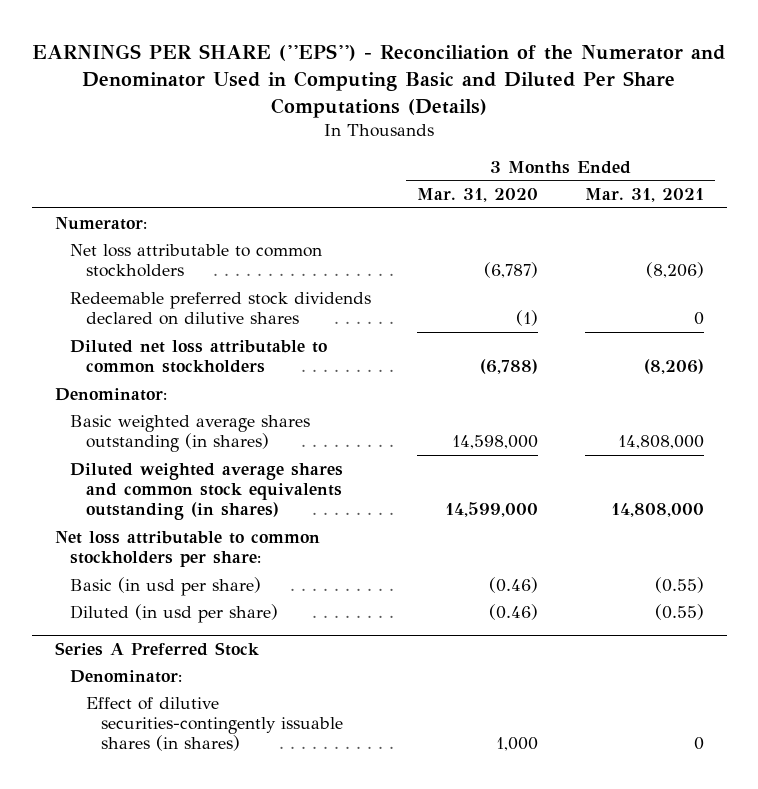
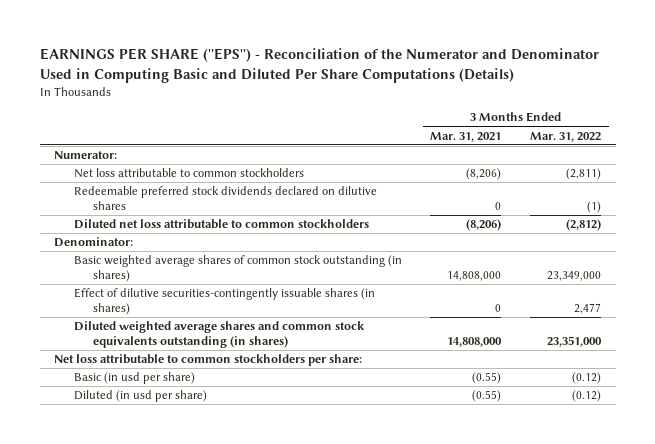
- | 3 Months Ended Mar. 31, 2020 | 3 Months Ended Mar. 31, 2021
+ | 3 Months Ended Mar. 31, 2021 | 3 Months Ended Mar. 31, 2022
- Basic weighted average shares outstanding (in shares) | 14,598,000 | 14,808,000
+ Basic weighted average shares of common stock outstanding (in shares) | 14,808,000 | 23,349,000
+ Effect of dilutive securities-contingently issuable shares (in shares) | 0 | 2,477
- Series A Preferred Stock
- Denominator:
- Effect of dilutive securities-contingently issuable shares (in shares) | 1,000 | 0

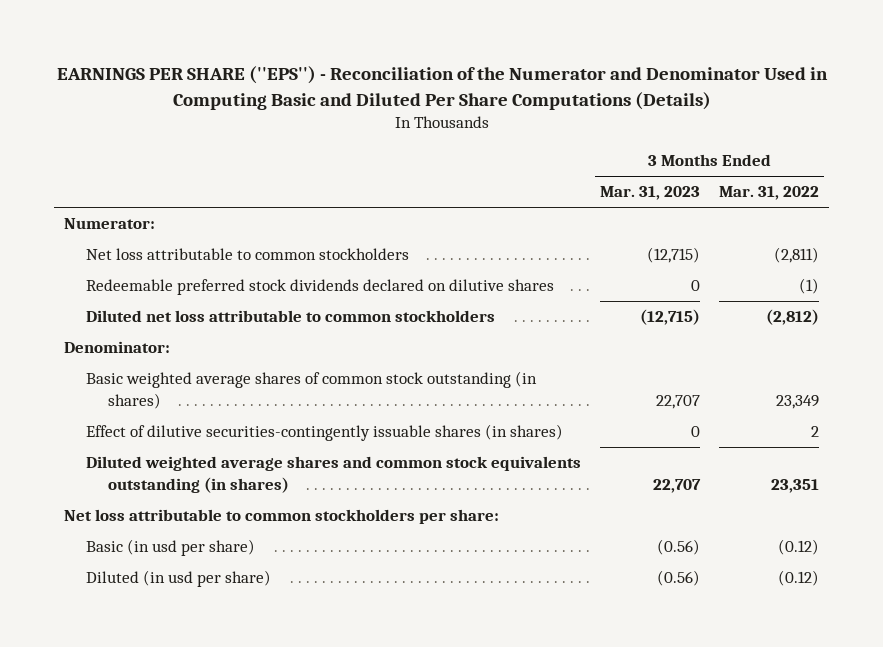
- | 3 Months Ended Mar. 31, 2021 | 3 Months Ended Mar. 31, 2022
+ | 3 Months Ended Mar. 31, 2023 | 3 Months Ended Mar. 31, 2022
- Basic weighted average shares of common stock outstanding (in shares) | 14,808,000 | 23,349,000
- Effect of dilutive securities-contingently issuable shares (in shares) | 0 | 2,477
- Diluted weighted average shares and common stock equivalents outstanding (in shares) | 14,808,000 | 23,351,000
+ Basic weighted average shares of common stock outstanding (in shares) | 22,707 | 23,349
+ Effect of dilutive securities-contingently issuable shares (in shares) | 0 | 2
+ Diluted weighted average shares and common stock equivalents outstanding (in shares) | 22,707 | 23,351

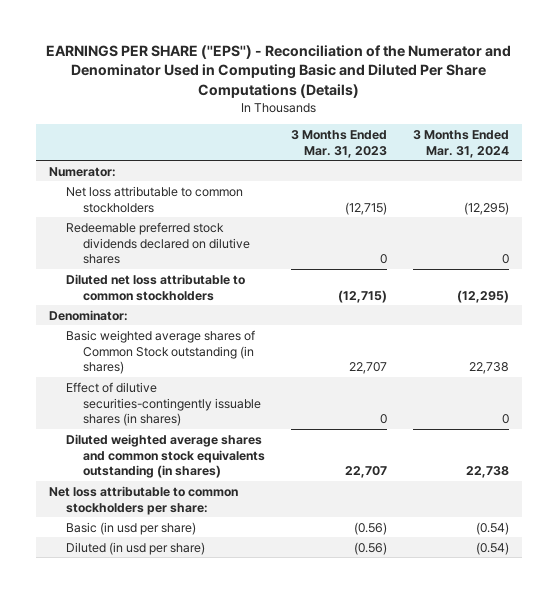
- | 3 Months Ended Mar. 31, 2023 | 3 Months Ended Mar. 31, 2022
+ | 3 Months Ended Mar. 31, 2023 | 3 Months Ended Mar. 31, 2024
- Basic weighted average shares of common stock outstanding (in shares) | 22,707 | 23,349
+ Basic weighted average shares of Common Stock outstanding (in shares) | 22,707 | 22,738

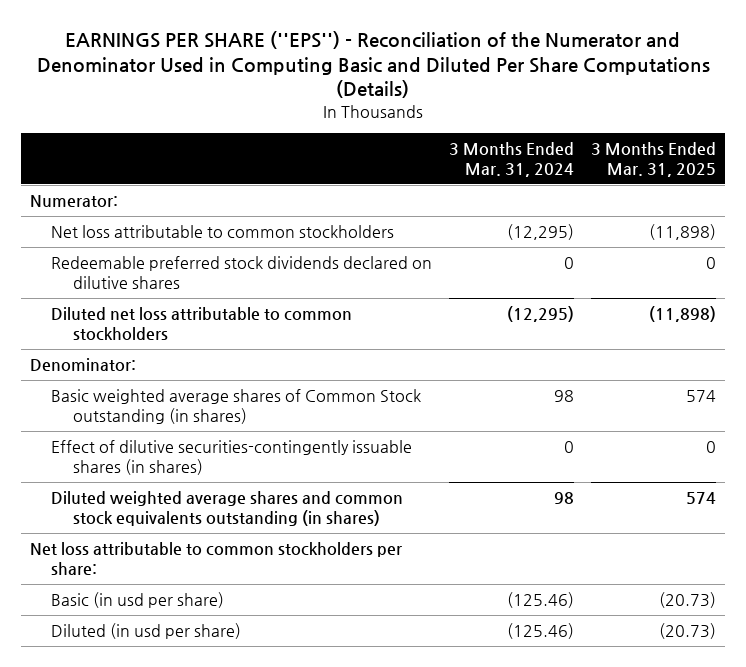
- | 3 Months Ended Mar. 31, 2023 | 3 Months Ended Mar. 31, 2024
+ | 3 Months Ended Mar. 31, 2024 | 3 Months Ended Mar. 31, 2025
- Basic weighted average shares of Common Stock outstanding (in shares) | 22,707 | 22,738
+ Basic weighted average shares of Common Stock outstanding (in shares) | 98 | 574
- Diluted weighted average shares and common stock equivalents outstanding (in shares) | 22,707 | 22,738
+ Diluted weighted average shares and common stock equivalents outstanding (in shares) | 98 | 574
- Basic (in usd per share) | (0.56) | (0.54)
- Diluted (in usd per share) | (0.56) | (0.54)
+ Basic (in usd per share) | (125.46) | (20.73)
+ Diluted (in usd per share) | (125.46) | (20.73)

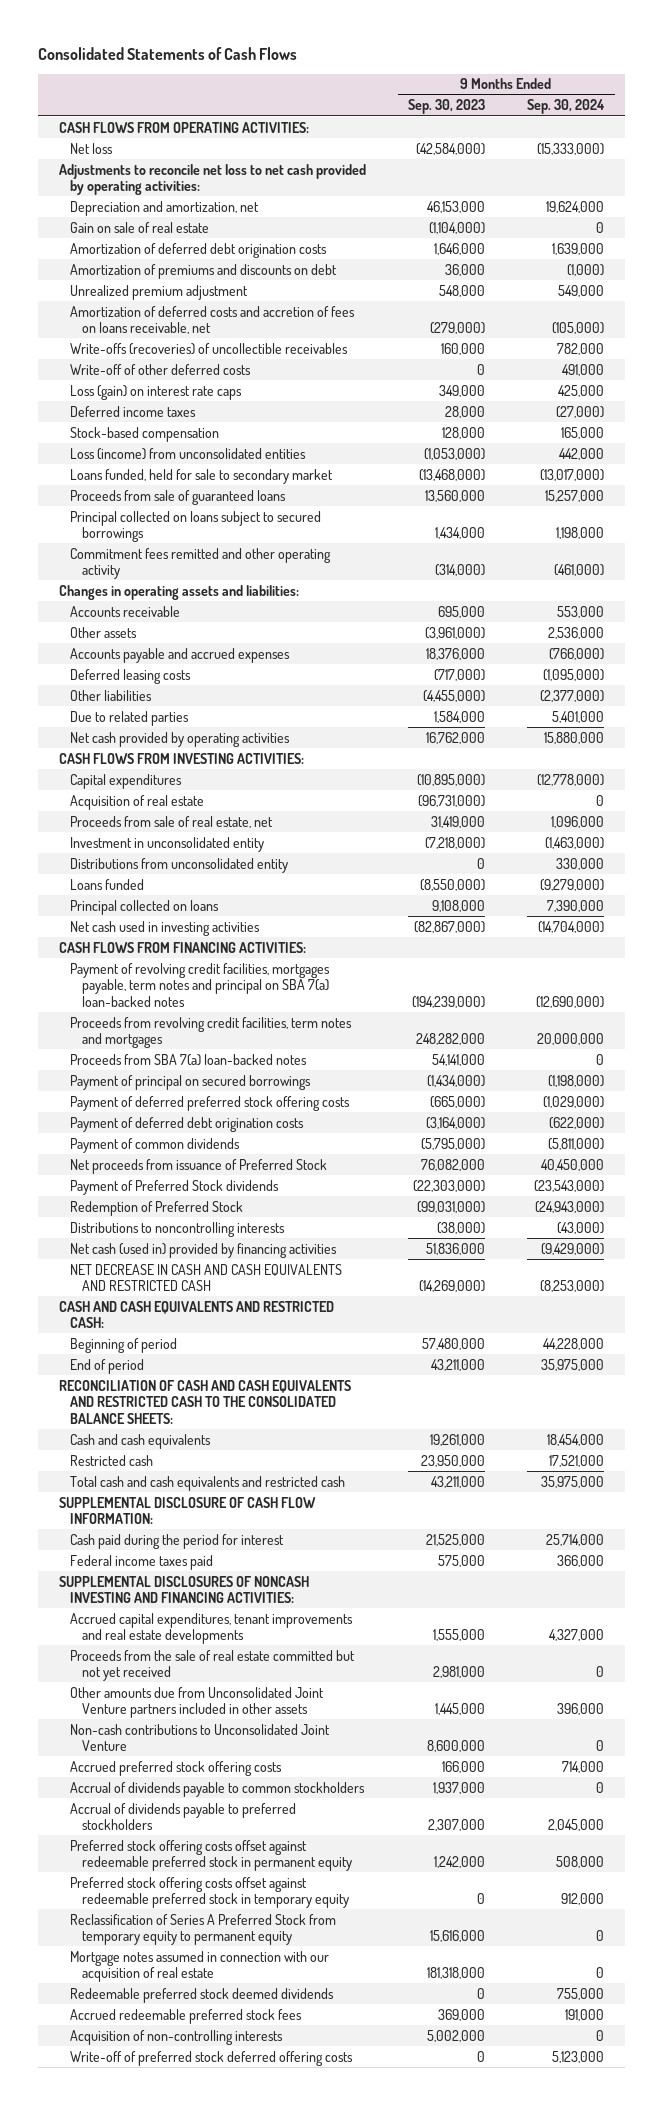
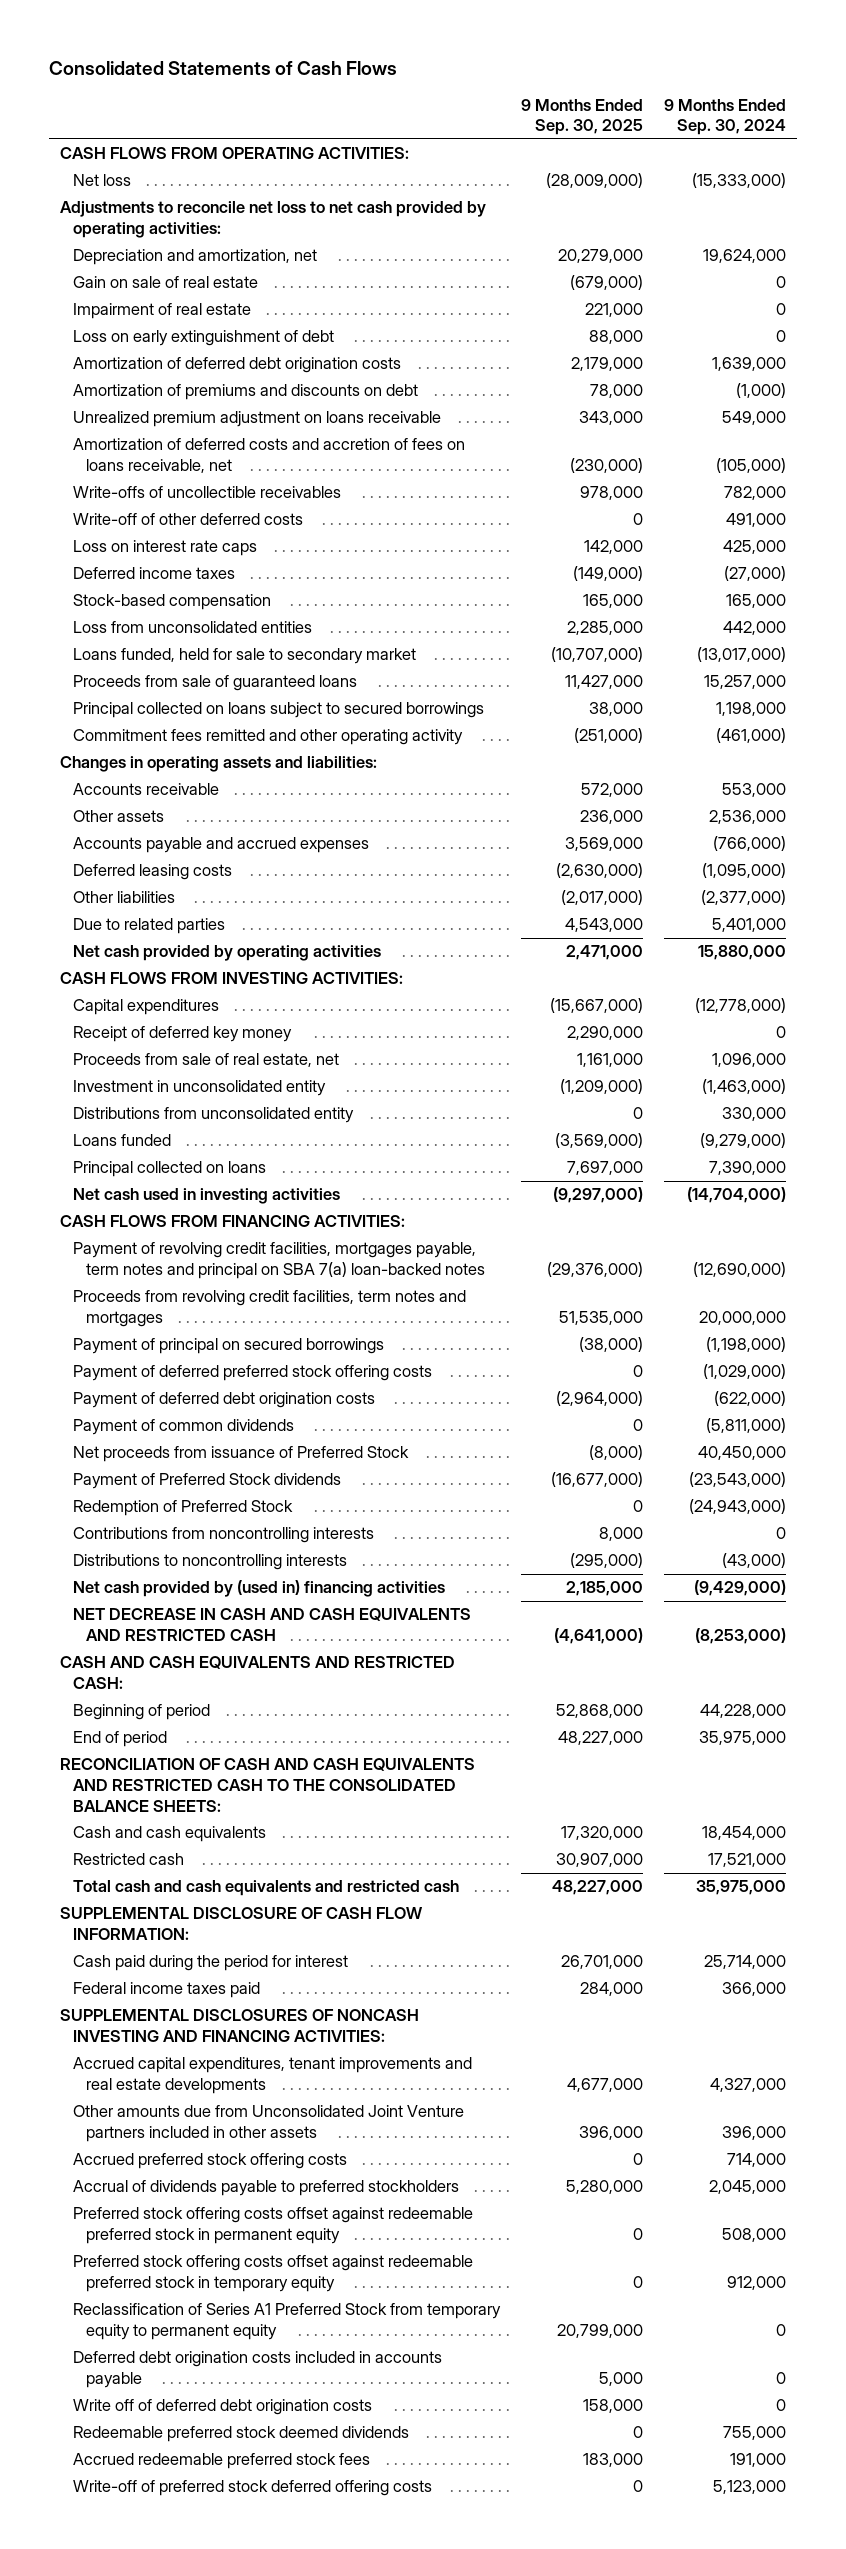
- | 9 Months Ended Sep. 30, 2023 | 9 Months Ended Sep. 30, 2024
+ | 9 Months Ended Sep. 30, 2025 | 9 Months Ended Sep. 30, 2024
+ Impairment of real estate | 221,000 | 0
+ Loss on early extinguishment of debt | 88,000 | 0
- Unrealized premium adjustment | 548,000 | 549,000
+ Unrealized premium adjustment on loans receivable | 343,000 | 549,000
- Write-offs (recoveries) of uncollectible receivables | 160,000 | 782,000
+ Write-offs of uncollectible receivables | 978,000 | 782,000
- Loss (gain) on interest rate caps | 349,000 | 425,000
+ Loss on interest rate caps | 142,000 | 425,000
- Loss (income) from unconsolidated entities | (1,053,000) | 442,000
+ Loss from unconsolidated entities | 2,285,000 | 442,000
- Acquisition of real estate | (96,731,000) | 0
+ Receipt of deferred key money | 2,290,000 | 0
- Proceeds from SBA 7(a) loan-backed notes | 54,141,000 | 0
+ Contributions from noncontrolling interests | 8,000 | 0
- Net cash (used in) provided by financing activities | 51,836,000 | (9,429,000)
+ Net cash provided by (used in) financing activities | 2,185,000 | (9,429,000)
- Proceeds from the sale of real estate committed but not yet received | 2,981,000 | 0
- Non-cash contributions to Unconsolidated Joint Venture | 8,600,000 | 0
- Accrual of dividends payable to common stockholders | 1,937,000 | 0
- Reclassification of Series A Preferred Stock from temporary equity to permanent equity | 15,616,000 | 0
- Mortgage notes assumed in connection with our acquisition of real estate | 181,318,000 | 0
+ Reclassification of Series A1 Preferred Stock from temporary equity to permanent equity | 20,799,000 | 0
+ Deferred debt origination costs included in accounts payable | 5,000 | 0
+ Write off of deferred debt origination costs | 158,000 | 0
- Acquisition of non-controlling interests | 5,002,000 | 0

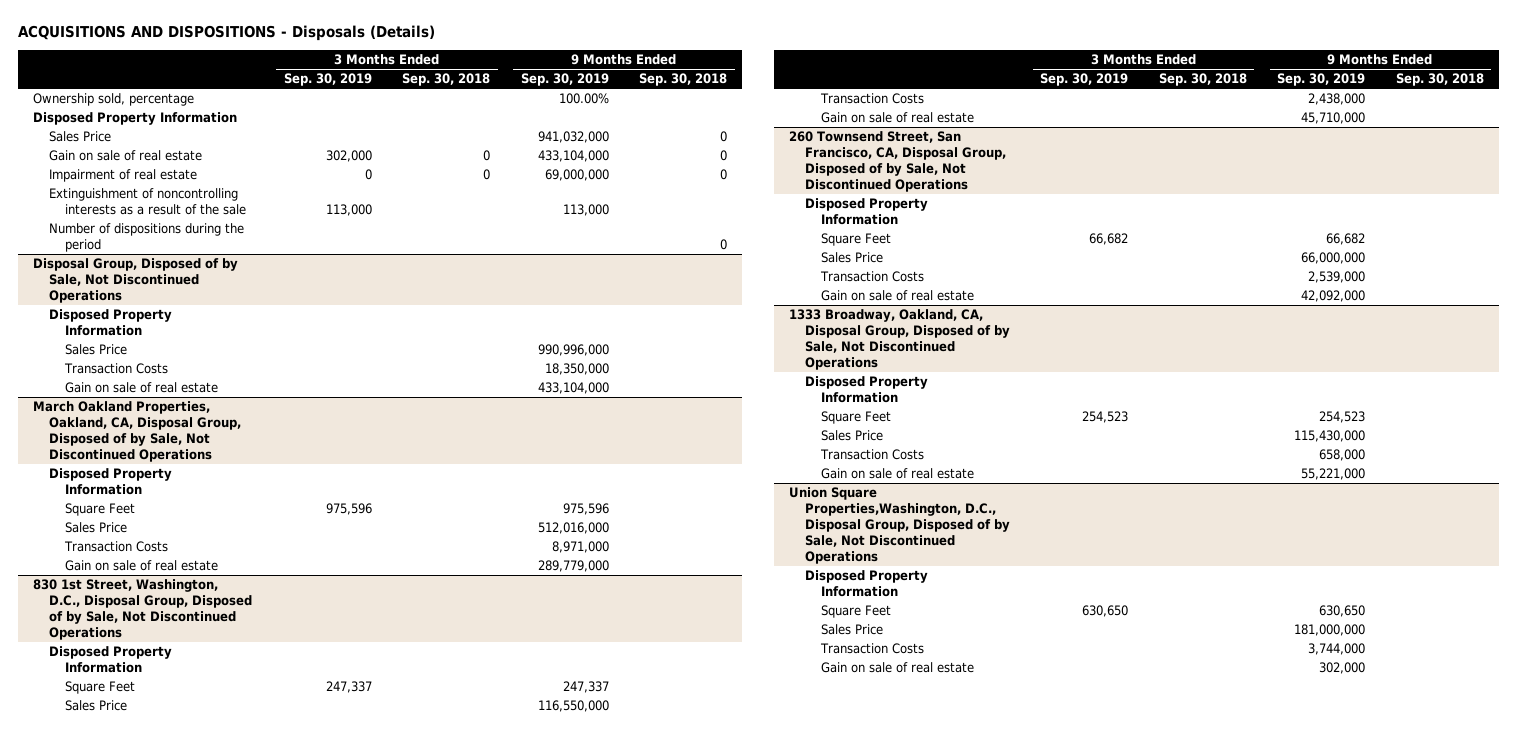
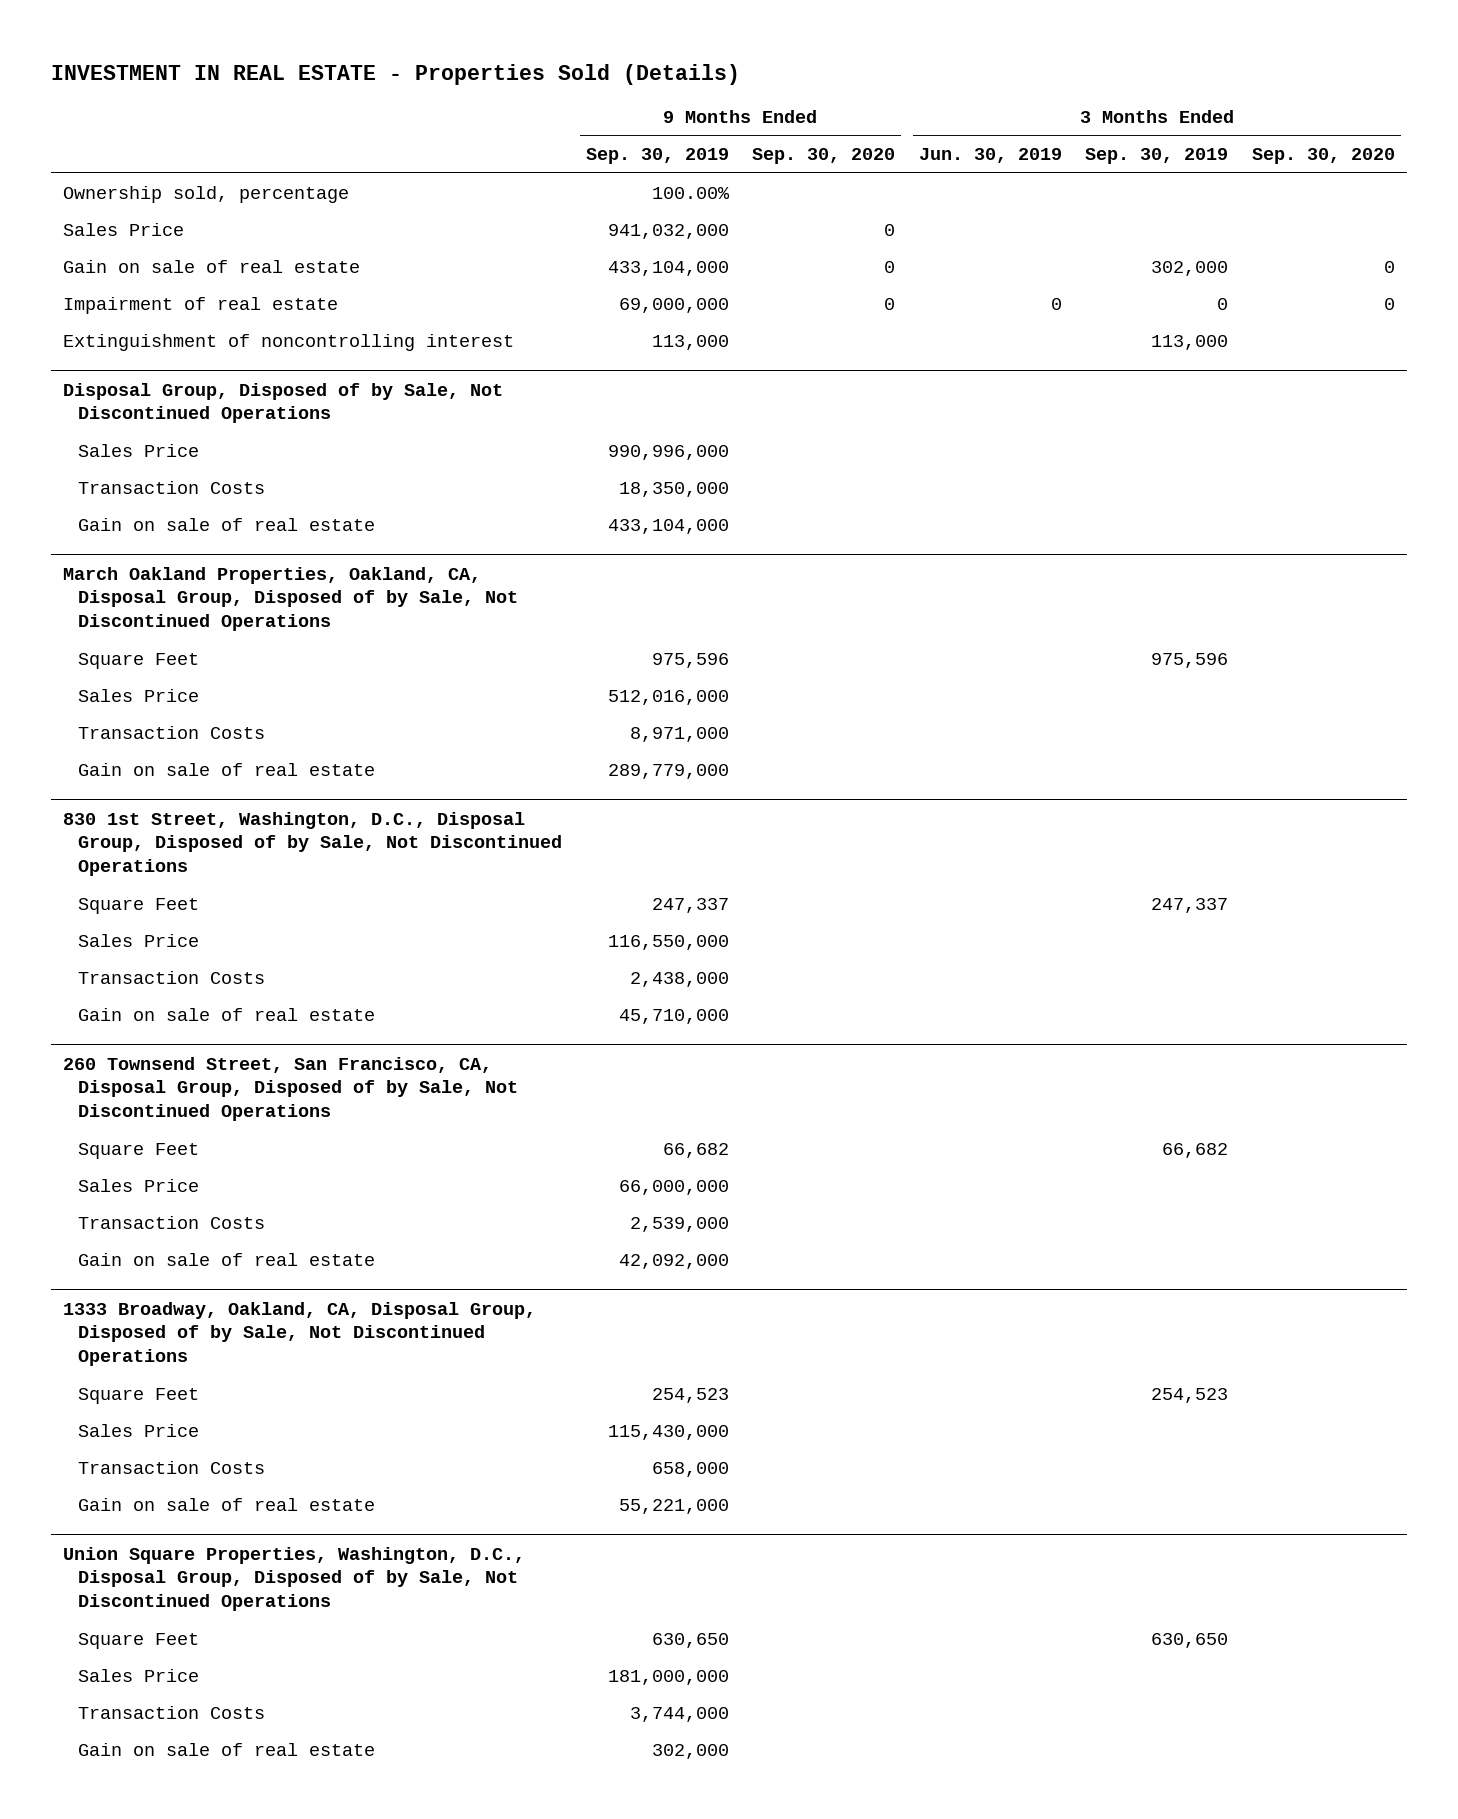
- ACQUISITIONS AND DISPOSITIONS - Disposals (Details)
+ INVESTMENT IN REAL ESTATE - Properties Sold (Details)
- | 3 Months Ended Sep. 30, 2019 | 3 Months Ended Sep. 30, 2018 | 9 Months Ended Sep. 30, 2019 | 9 Months Ended Sep. 30, 2018
+ | 9 Months Ended Sep. 30, 2019 | 9 Months Ended Sep. 30, 2020 | 3 Months Ended Jun. 30, 2019 | 3 Months Ended Sep. 30, 2019 | 3 Months Ended Sep. 30, 2020
- Disposed Property Information
- Extinguishment of noncontrolling interests as a result of the sale | 113,000 | | 113,000 |
- Number of dispositions during the period | | | | 0
+ Extinguishment of noncontrolling interest | 113,000 | | | 113,000 |
@ Disposal Group, Disposed of by Sale, Not Discontinued Operations
- Disposed Property Information
@ March Oakland Properties, Oakland, CA, Disposal Group, Disposed of by Sale, Not Discontinued Operations
- Disposed Property Information
@ 830 1st Street, Washington, D.C., Disposal Group, Disposed of by Sale, Not Discontinued Operations
- Disposed Property Information
@ 260 Townsend Street, San Francisco, CA, Disposal Group, Disposed of by Sale, Not Discontinued Operations
- Disposed Property Information
@ 1333 Broadway, Oakland, CA, Disposal Group, Disposed of by Sale, Not Discontinued Operations
- Disposed Property Information
- Union Square Properties,Washington, D.C., Disposal Group, Disposed of by Sale, Not Discontinued Operations
- Disposed Property Information
+ Union Square Properties, Washington, D.C., Disposal Group, Disposed of by Sale, Not Discontinued Operations

